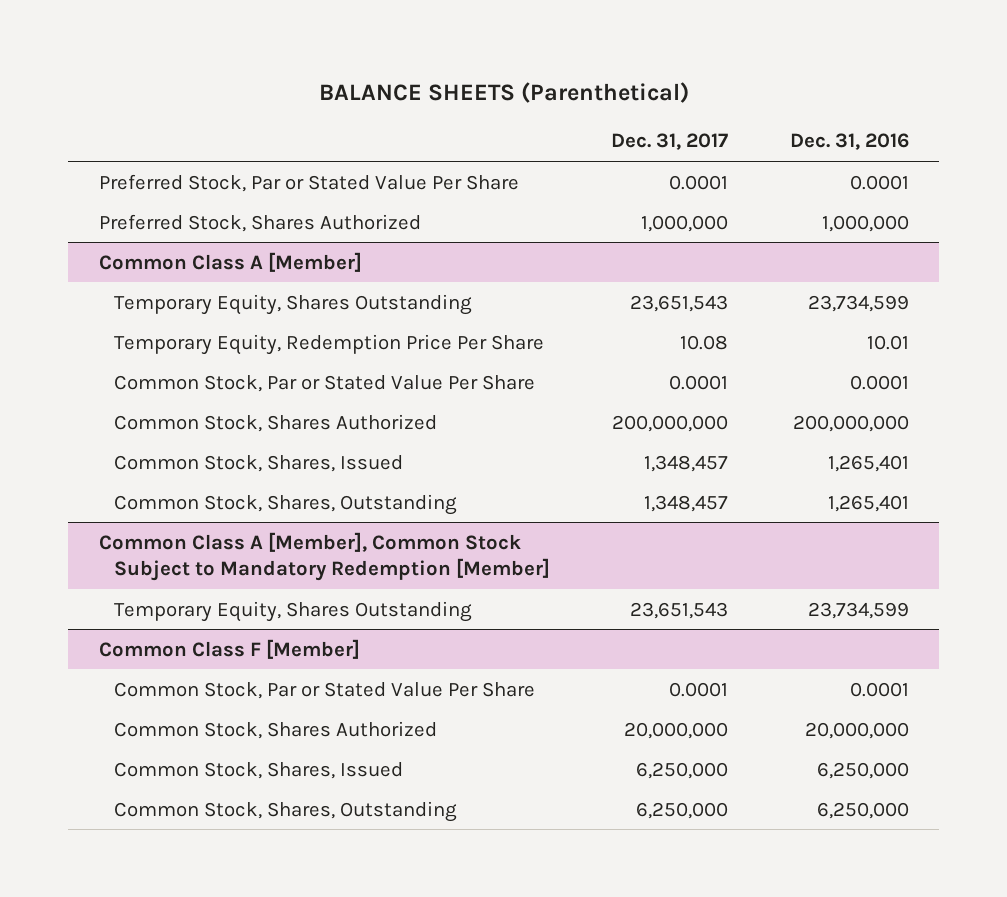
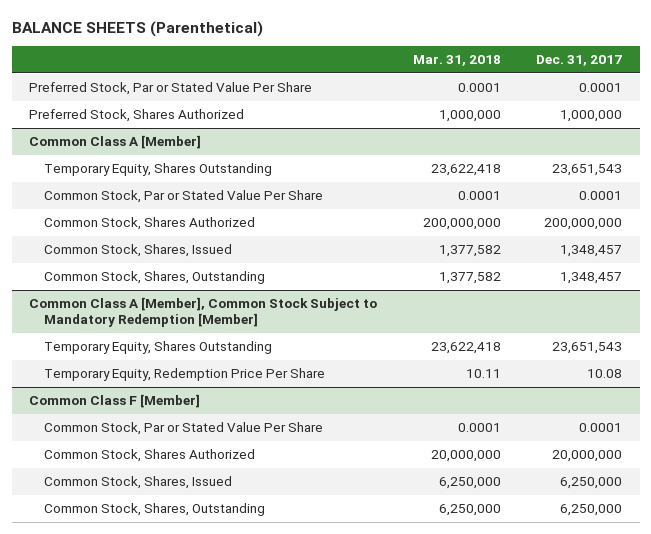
- | Dec. 31, 2017 | Dec. 31, 2016
+ | Mar. 31, 2018 | Dec. 31, 2017
@ Common Class A [Member]
- Temporary Equity, Redemption Price Per Share | 10.08 | 10.01
@ Common Class A [Member], Common Stock Subject to Mandatory Redemption [Member]
+ Temporary Equity, Redemption Price Per Share | 10.11 | 10.08

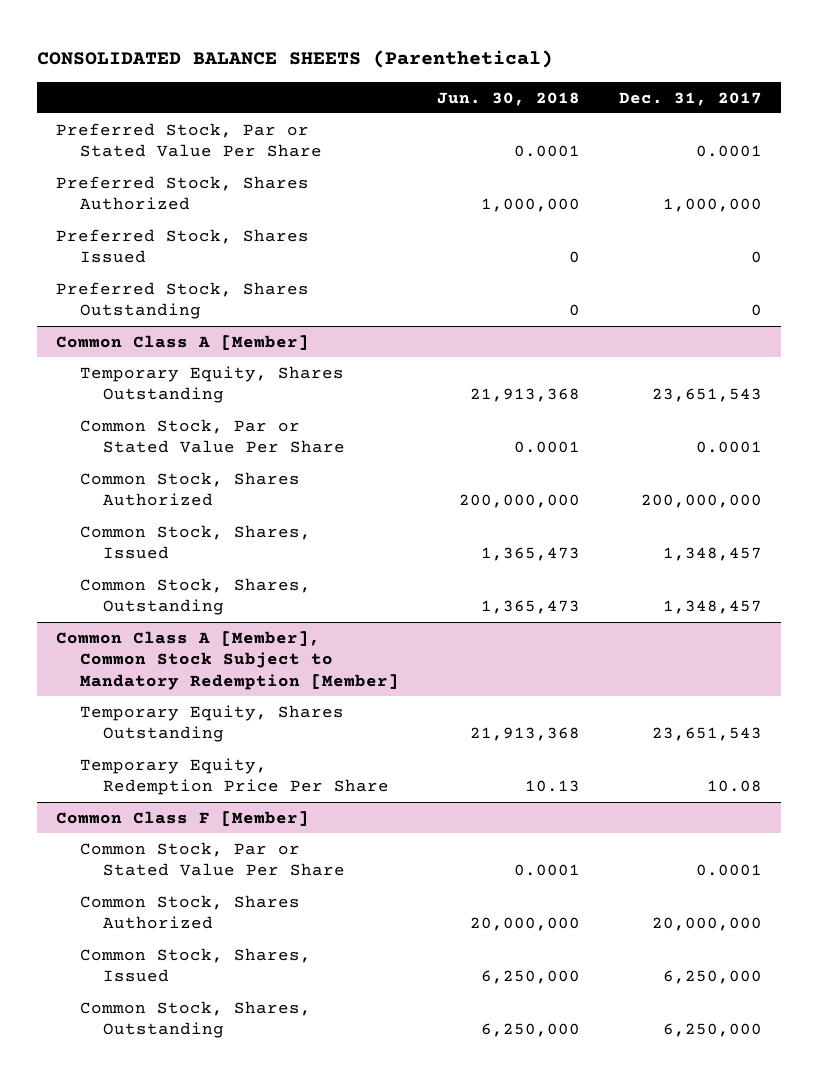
- BALANCE SHEETS (Parenthetical)
+ CONSOLIDATED BALANCE SHEETS (Parenthetical)
- | Mar. 31, 2018 | Dec. 31, 2017
+ | Jun. 30, 2018 | Dec. 31, 2017
+ Preferred Stock, Shares Issued | 0 | 0
+ Preferred Stock, Shares Outstanding | 0 | 0

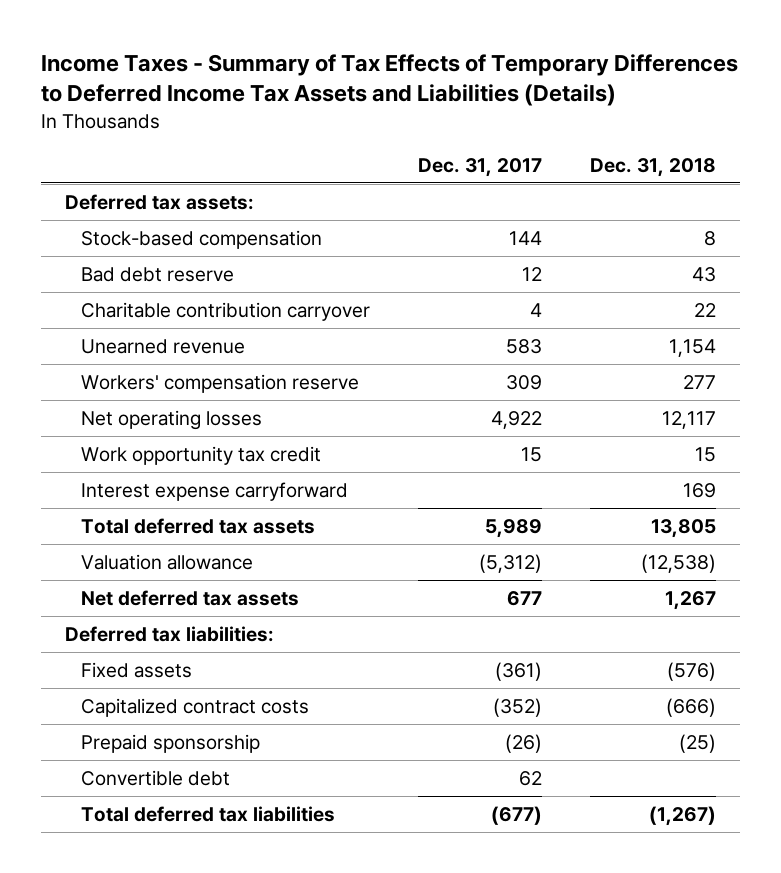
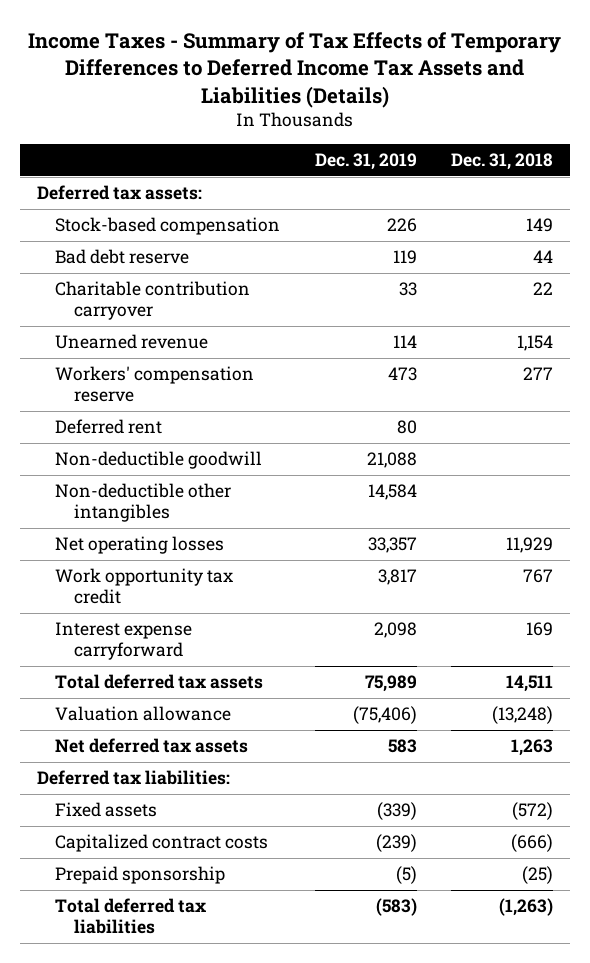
- | Dec. 31, 2017 | Dec. 31, 2018
+ | Dec. 31, 2019 | Dec. 31, 2018
- Stock-based compensation | 144 | 8
- Bad debt reserve | 12 | 43
+ Stock-based compensation | 226 | 149
+ Bad debt reserve | 119 | 44
- Net operating losses | 4,922 | 12,117
- Work opportunity tax credit | 15 | 15
+ Deferred rent | 80 |
+ Non-deductible goodwill | 21,088 |
+ Non-deductible other intangibles | 14,584 |
+ Net operating losses | 33,357 | 11,929
+ Work opportunity tax credit | 3,817 | 767
- Total deferred tax assets | 5,989 | 13,805
- Valuation allowance | (5,312) | (12,538)
- Net deferred tax assets | 677 | 1,267
+ Total deferred tax assets | 75,989 | 14,511
+ Valuation allowance | (75,406) | (13,248)
+ Net deferred tax assets | 583 | 1,263
- Fixed assets | (361) | (576)
+ Fixed assets | (339) | (572)
- Convertible debt | 62 |
- Total deferred tax liabilities | (677) | (1,267)
+ Total deferred tax liabilities | (583) | (1,263)

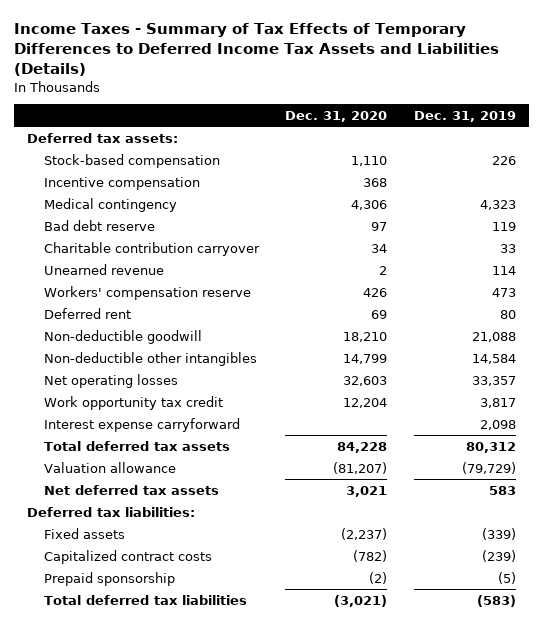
- | Dec. 31, 2019 | Dec. 31, 2018
+ | Dec. 31, 2020 | Dec. 31, 2019
+ Incentive compensation | 368 |
+ Medical contingency | 4,306 | 4,323
- Total deferred tax assets | 75,989 | 14,511
- Valuation allowance | (75,406) | (13,248)
+ Total deferred tax assets | 84,228 | 80,312
+ Valuation allowance | (81,207) | (79,729)

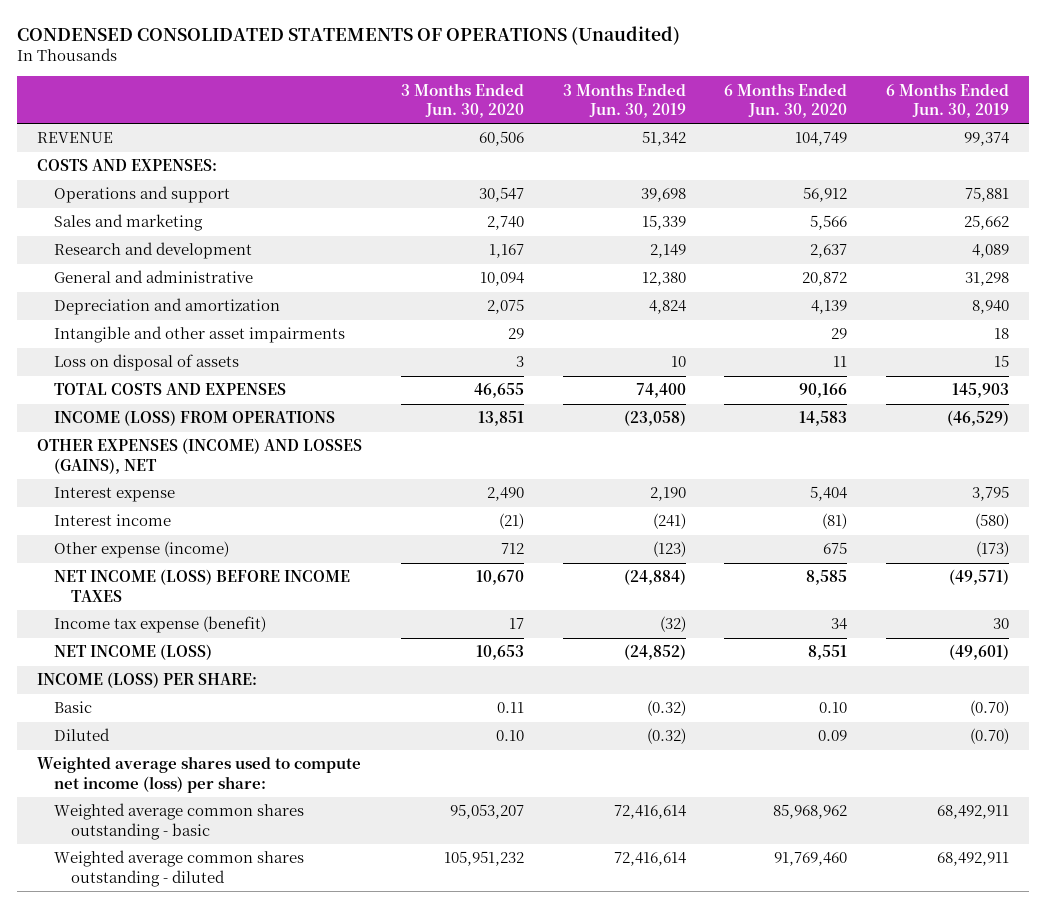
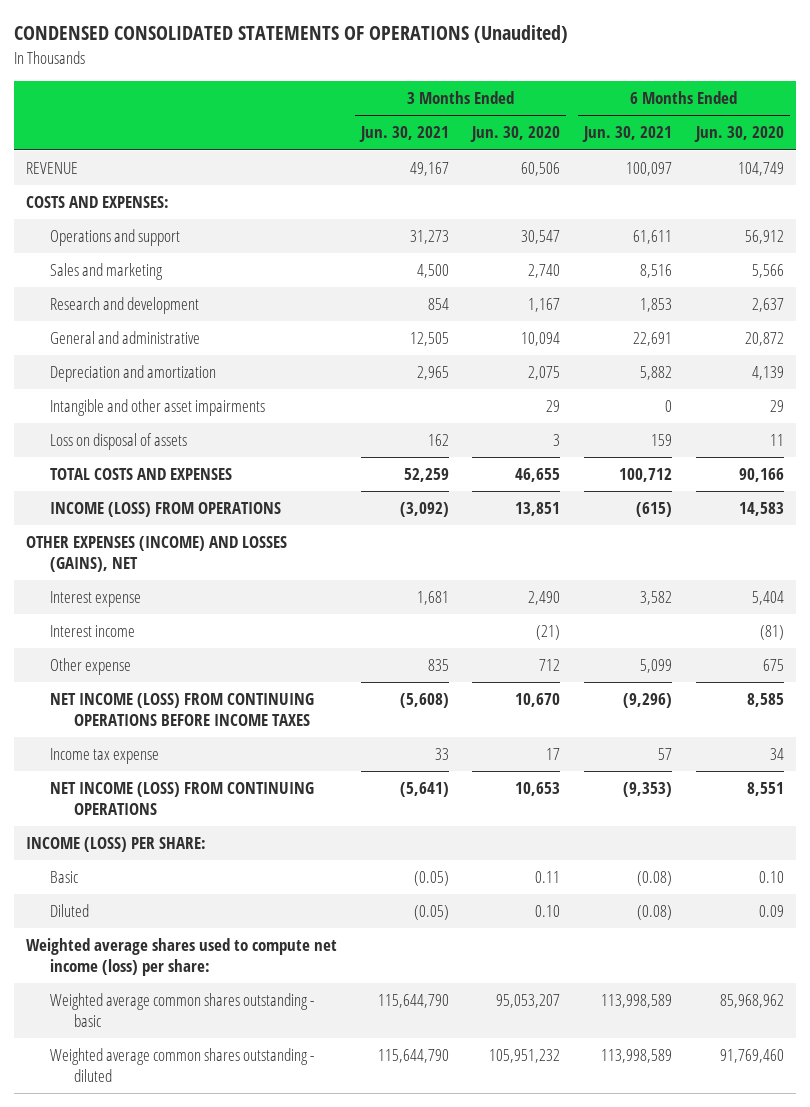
- | 3 Months Ended Jun. 30, 2020 | 3 Months Ended Jun. 30, 2019 | 6 Months Ended Jun. 30, 2020 | 6 Months Ended Jun. 30, 2019
+ | 3 Months Ended Jun. 30, 2021 | 3 Months Ended Jun. 30, 2020 | 6 Months Ended Jun. 30, 2021 | 6 Months Ended Jun. 30, 2020
- Other expense (income) | 712 | (123) | 675 | (173)
- NET INCOME (LOSS) BEFORE INCOME TAXES | 10,670 | (24,884) | 8,585 | (49,571)
- Income tax expense (benefit) | 17 | (32) | 34 | 30
- NET INCOME (LOSS) | 10,653 | (24,852) | 8,551 | (49,601)
+ Other expense | 835 | 712 | 5,099 | 675
+ NET INCOME (LOSS) FROM CONTINUING OPERATIONS BEFORE INCOME TAXES | (5,608) | 10,670 | (9,296) | 8,585
+ Income tax expense | 33 | 17 | 57 | 34
+ NET INCOME (LOSS) FROM CONTINUING OPERATIONS | (5,641) | 10,653 | (9,353) | 8,551

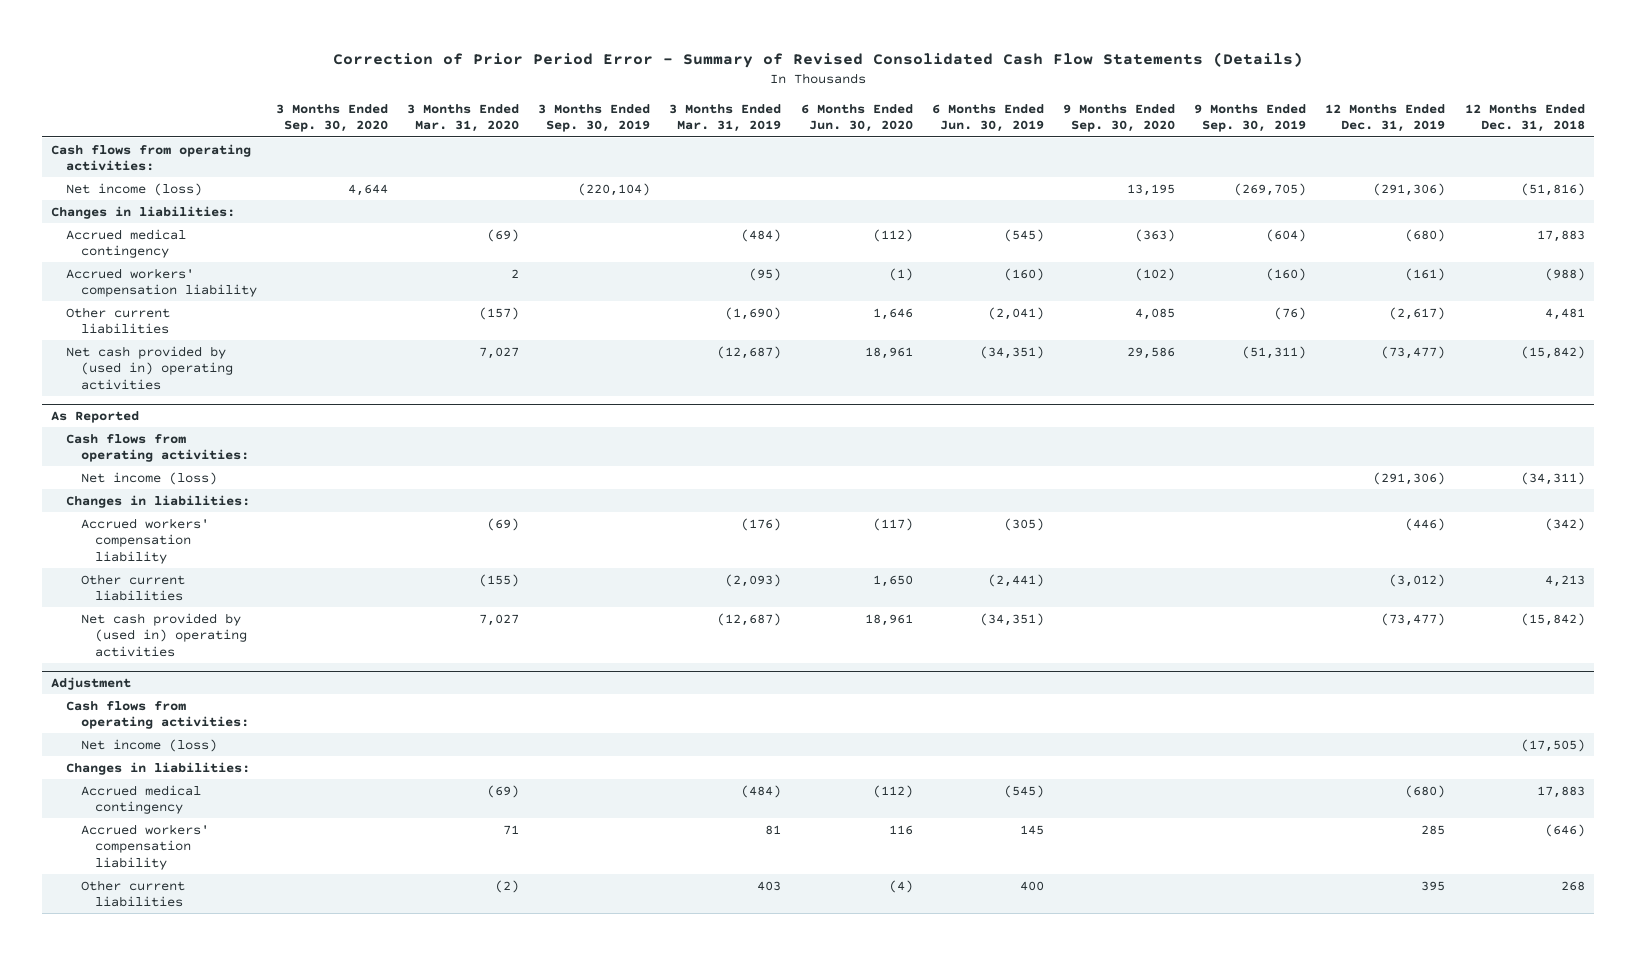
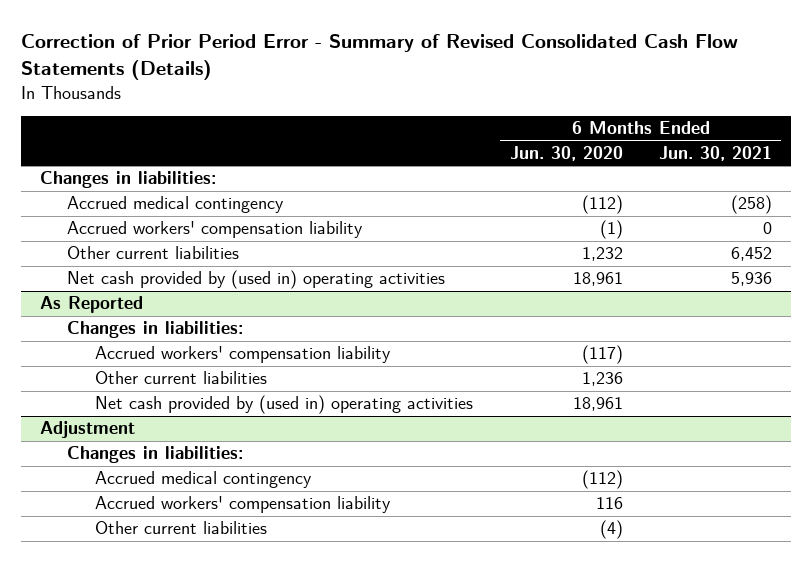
- | 3 Months Ended Sep. 30, 2020 | 3 Months Ended Mar. 31, 2020 | 3 Months Ended Sep. 30, 2019 | 3 Months Ended Mar. 31, 2019 | 6 Months Ended Jun. 30, 2020 | 6 Months Ended Jun. 30, 2019 | 9 Months Ended Sep. 30, 2020 | 9 Months Ended Sep. 30, 2019 | 12 Months Ended Dec. 31, 2019 | 12 Months Ended Dec. 31, 2018
+ | 6 Months Ended Jun. 30, 2020 | 6 Months Ended Jun. 30, 2021
- Cash flows from operating activities:
- Net income (loss) | 4,644 | | (220,104) | | | | 13,195 | (269,705) | (291,306) | (51,816)
- Other current liabilities | | (157) | | (1,690) | 1,646 | (2,041) | 4,085 | (76) | (2,617) | 4,481
+ Other current liabilities | 1,232 | 6,452
@ As Reported
- Cash flows from operating activities:
- Net income (loss) | | | | | | | | | (291,306) | (34,311)
- Other current liabilities | | (155) | | (2,093) | 1,650 | (2,441) | | | (3,012) | 4,213
+ Other current liabilities | 1,236 |
@ Adjustment
- Cash flows from operating activities:
- Net income (loss) | | | | | | | | | | (17,505)

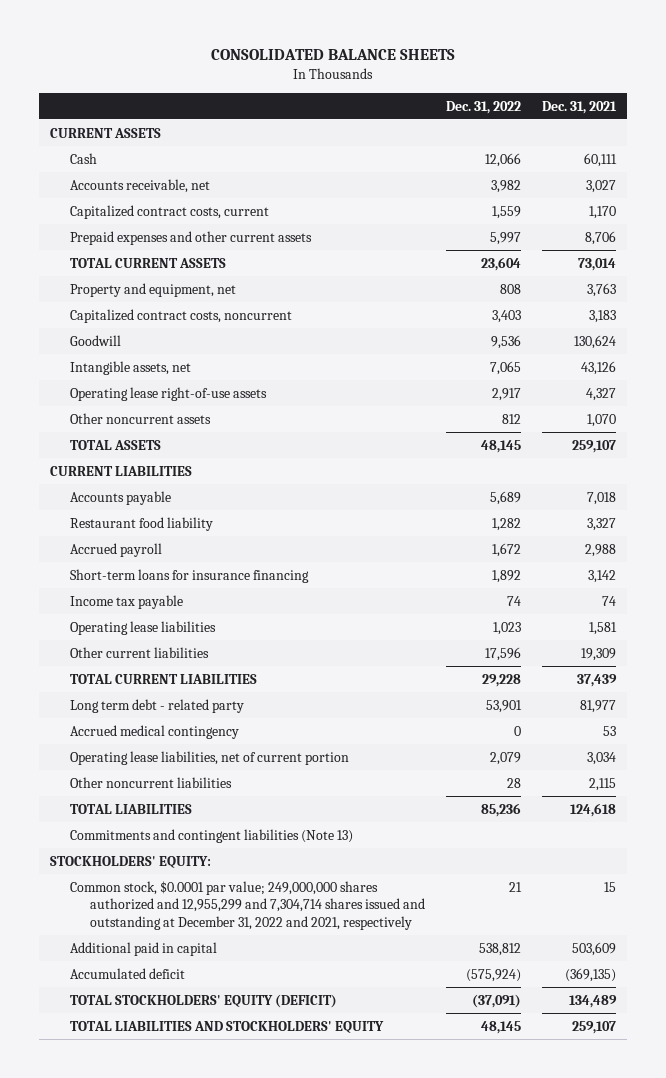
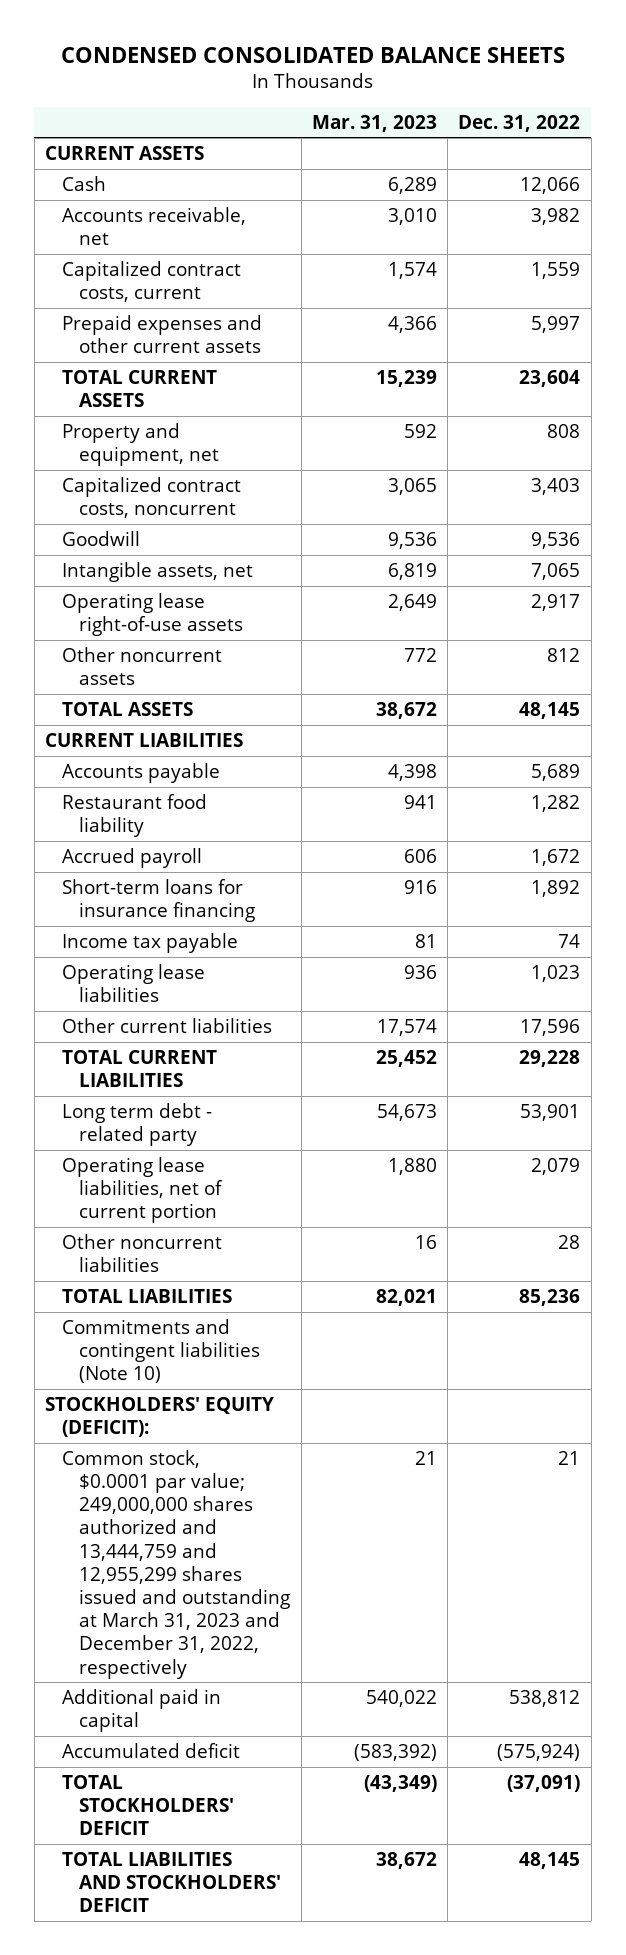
- CONSOLIDATED BALANCE SHEETS
+ CONDENSED CONSOLIDATED BALANCE SHEETS
- | Dec. 31, 2022 | Dec. 31, 2021
+ | Mar. 31, 2023 | Dec. 31, 2022
- Accrued medical contingency | 0 | 53
- Commitments and contingent liabilities (Note 13)
- STOCKHOLDERS' EQUITY:
- Common stock, $0.0001 par value; 249,000,000 shares authorized and 12,955,299 and 7,304,714 shares issued and outstanding at December 31, 2022 and 2021, respectively | 21 | 15
+ Commitments and contingent liabilities (Note 10)
+ STOCKHOLDERS' EQUITY (DEFICIT):
+ Common stock, $0.0001 par value; 249,000,000 shares authorized and 13,444,759 and 12,955,299 shares issued and outstanding at March 31, 2023 and December 31, 2022, respectively | 21 | 21
- TOTAL STOCKHOLDERS' EQUITY (DEFICIT) | (37,091) | 134,489
- TOTAL LIABILITIES AND STOCKHOLDERS' EQUITY | 48,145 | 259,107
+ TOTAL STOCKHOLDERS' DEFICIT | (43,349) | (37,091)
+ TOTAL LIABILITIES AND STOCKHOLDERS' DEFICIT | 38,672 | 48,145

